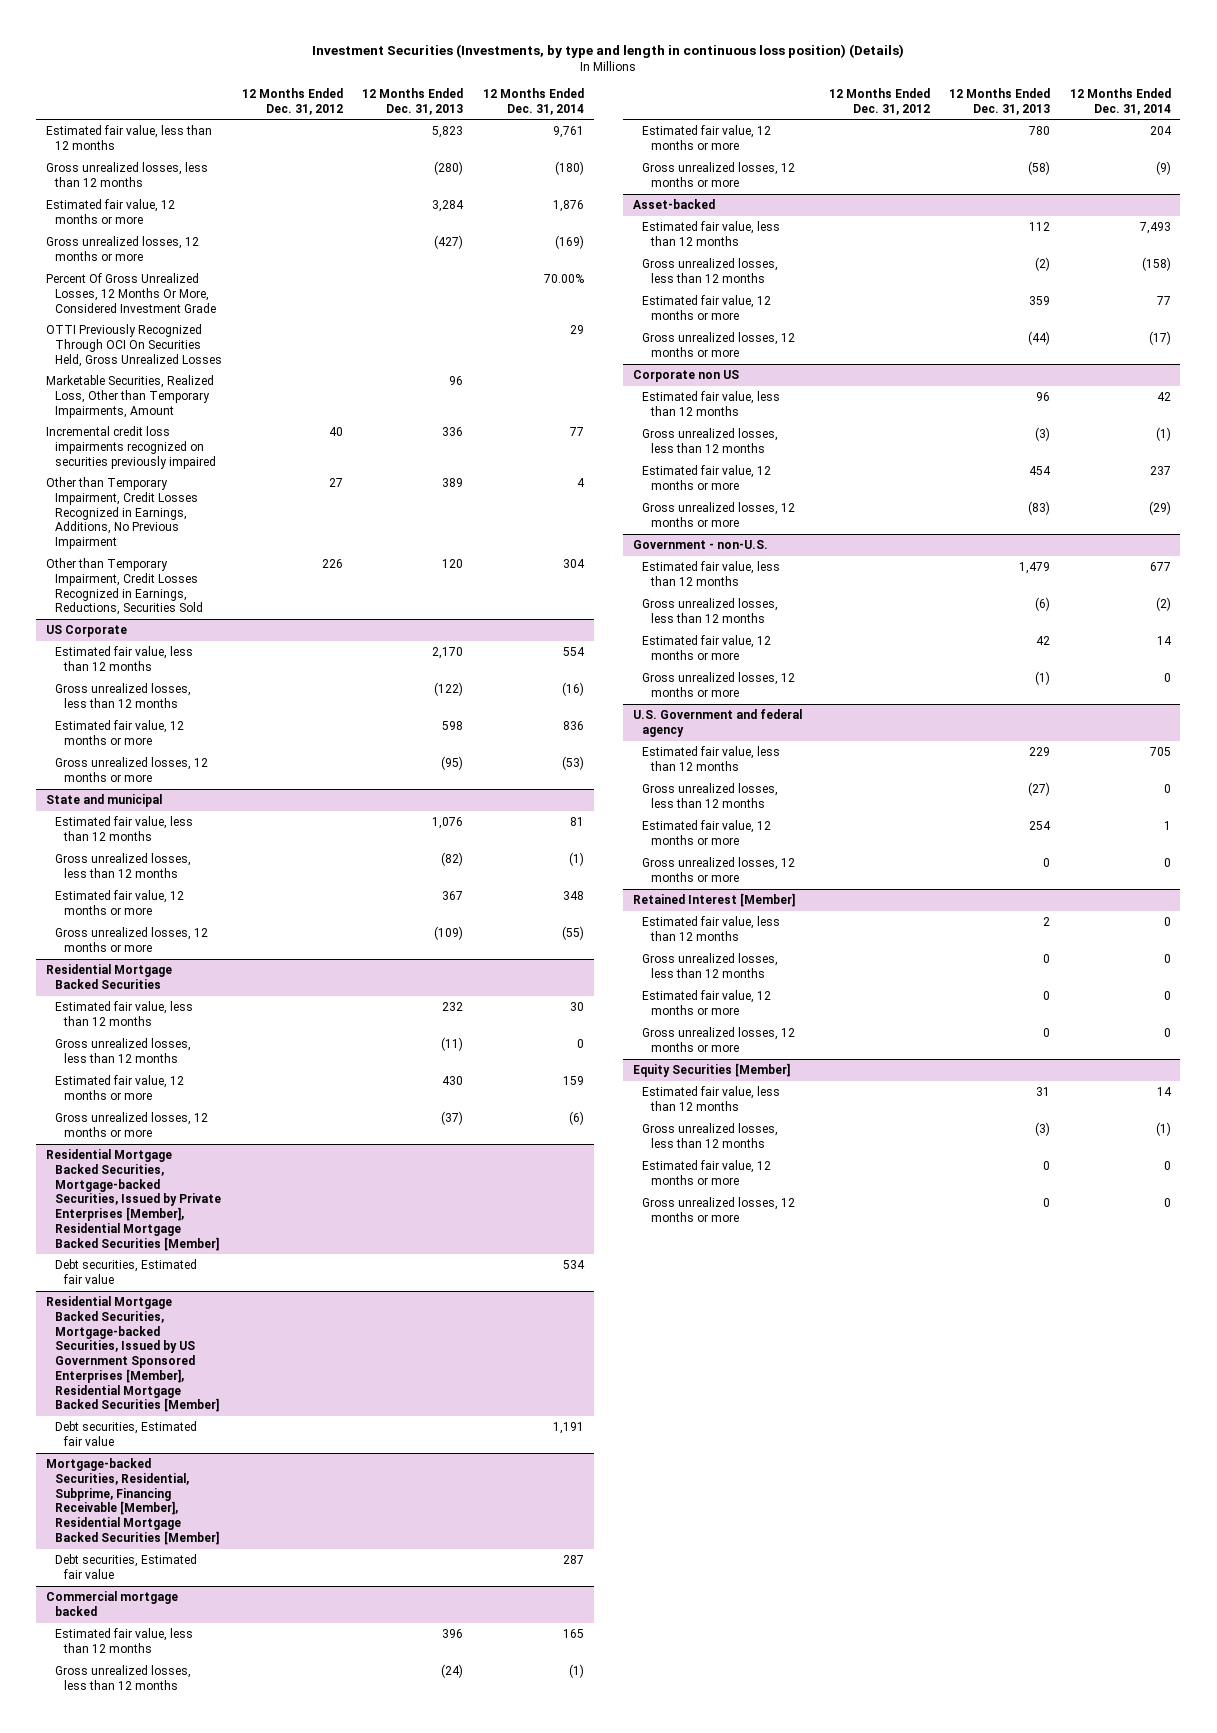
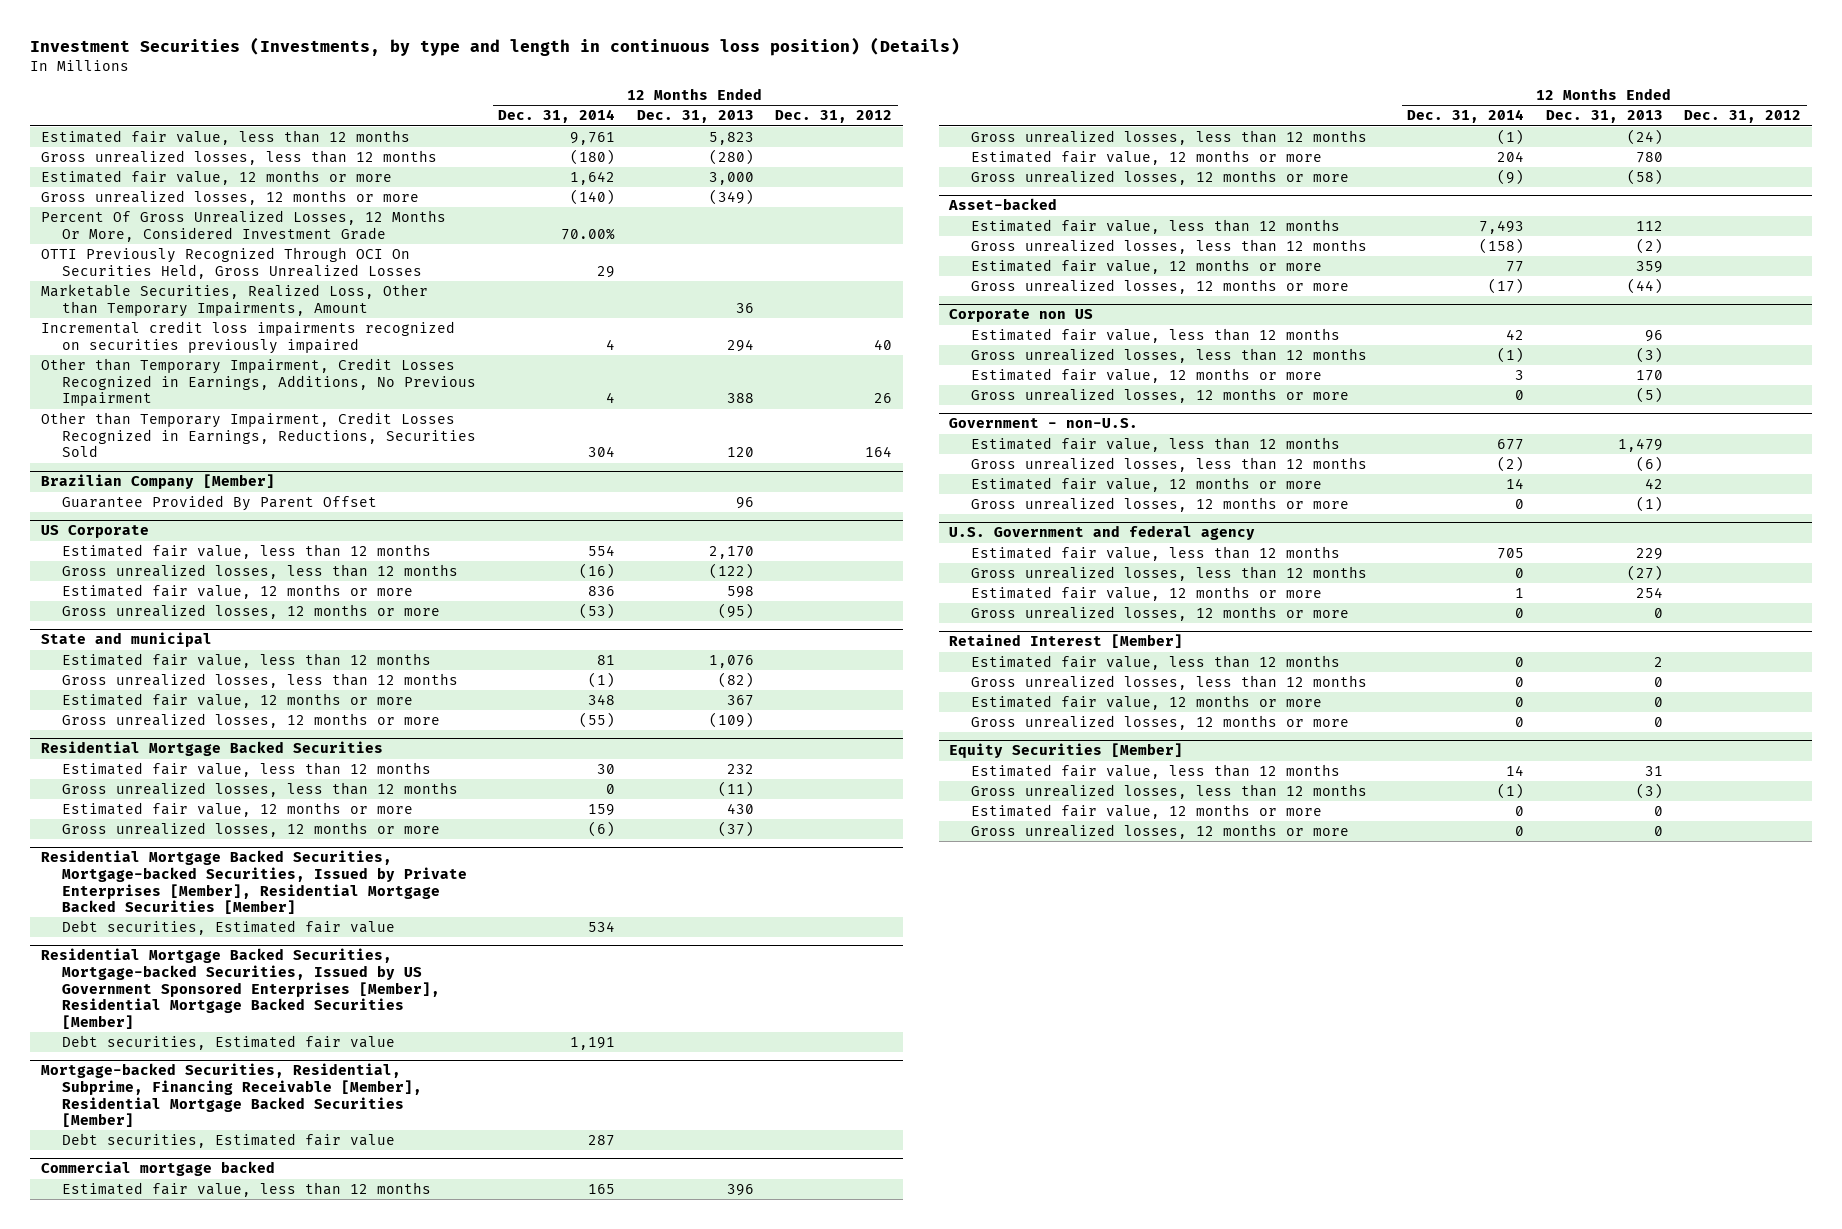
- | 12 Months Ended Dec. 31, 2012 | 12 Months Ended Dec. 31, 2013 | 12 Months Ended Dec. 31, 2014
+ | 12 Months Ended Dec. 31, 2014 | 12 Months Ended Dec. 31, 2013 | 12 Months Ended Dec. 31, 2012
- Estimated fair value, 12 months or more | | 3,284 | 1,876
- Gross unrealized losses, 12 months or more | | (427) | (169)
+ Estimated fair value, 12 months or more | 1,642 | 3,000 |
+ Gross unrealized losses, 12 months or more | (140) | (349) |
- Marketable Securities, Realized Loss, Other than Temporary Impairments, Amount | | 96 |
- Incremental credit loss impairments recognized on securities previously impaired | 40 | 336 | 77
- Other than Temporary Impairment, Credit Losses Recognized in Earnings, Additions, No Previous Impairment | 27 | 389 | 4
- Other than Temporary Impairment, Credit Losses Recognized in Earnings, Reductions, Securities Sold | 226 | 120 | 304
+ Marketable Securities, Realized Loss, Other than Temporary Impairments, Amount | | 36 |
+ Incremental credit loss impairments recognized on securities previously impaired | 4 | 294 | 40
+ Other than Temporary Impairment, Credit Losses Recognized in Earnings, Additions, No Previous Impairment | 4 | 388 | 26
+ Other than Temporary Impairment, Credit Losses Recognized in Earnings, Reductions, Securities Sold | 304 | 120 | 164
+ Brazilian Company [Member]
+ Guarantee Provided By Parent Offset | | 96 |
@ Corporate non US
- Estimated fair value, 12 months or more | | 454 | 237
- Gross unrealized losses, 12 months or more | | (83) | (29)
+ Estimated fair value, 12 months or more | 3 | 170 |
+ Gross unrealized losses, 12 months or more | 0 | (5) |

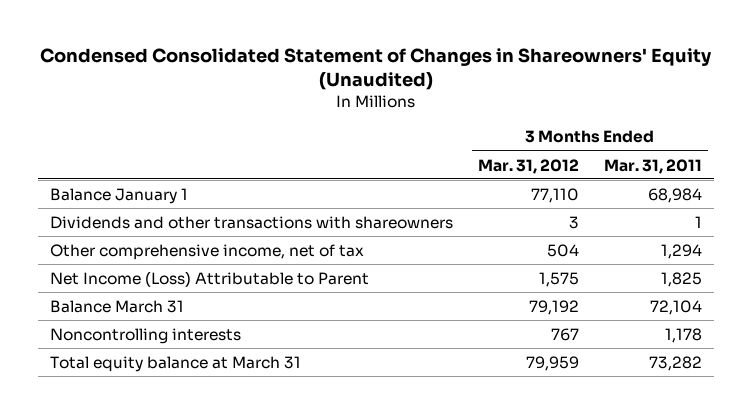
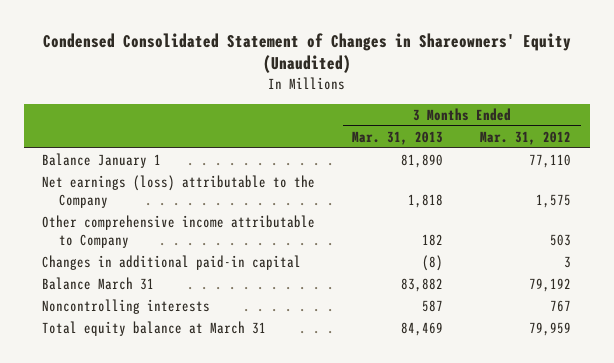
- | 3 Months Ended Mar. 31, 2012 | 3 Months Ended Mar. 31, 2011
+ | 3 Months Ended Mar. 31, 2013 | 3 Months Ended Mar. 31, 2012
- Dividends and other transactions with shareowners | 3 | 1
- Other comprehensive income, net of tax | 504 | 1,294
- Net Income (Loss) Attributable to Parent | 1,575 | 1,825
+ Net earnings (loss) attributable to the Company | 1,818 | 1,575
+ Other comprehensive income attributable to Company | 182 | 503
+ Changes in additional paid-in capital | (8) | 3

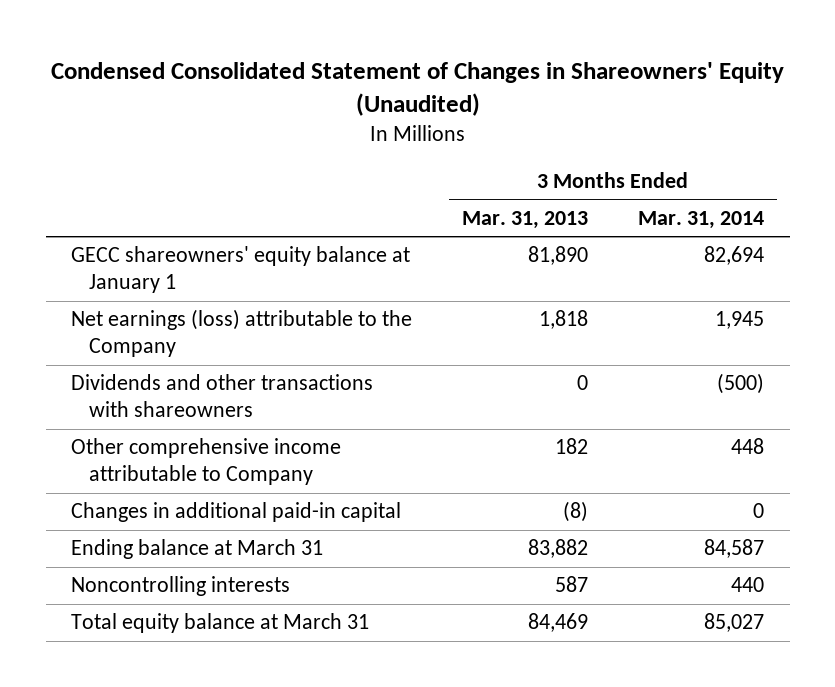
- | 3 Months Ended Mar. 31, 2013 | 3 Months Ended Mar. 31, 2012
+ | 3 Months Ended Mar. 31, 2013 | 3 Months Ended Mar. 31, 2014
- Balance January 1 | 81,890 | 77,110
+ GECC shareowners' equity balance at January 1 | 81,890 | 82,694
+ Dividends and other transactions with shareowners | 0 | (500)
- Balance March 31 | 83,882 | 79,192
+ Ending balance at March 31 | 83,882 | 84,587

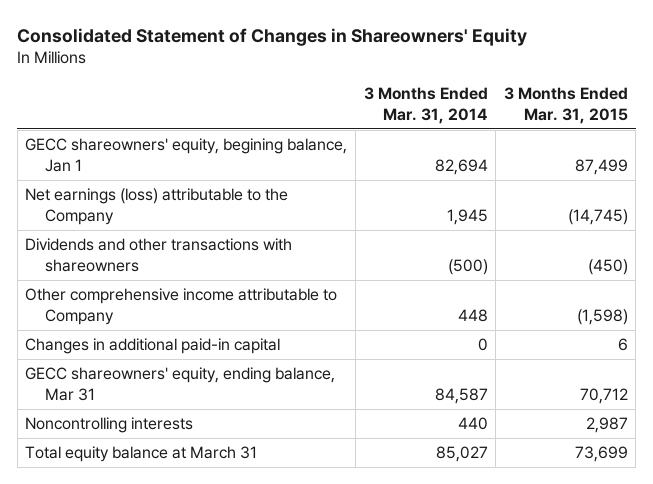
- Condensed Consolidated Statement of Changes in Shareowners' Equity (Unaudited)
+ Consolidated Statement of Changes in Shareowners' Equity
- | 3 Months Ended Mar. 31, 2013 | 3 Months Ended Mar. 31, 2014
+ | 3 Months Ended Mar. 31, 2014 | 3 Months Ended Mar. 31, 2015
- GECC shareowners' equity balance at January 1 | 81,890 | 82,694
+ GECC shareowners' equity, begining balance, Jan 1 | 82,694 | 87,499
- Ending balance at March 31 | 83,882 | 84,587
+ GECC shareowners' equity, ending balance, Mar 31 | 84,587 | 70,712

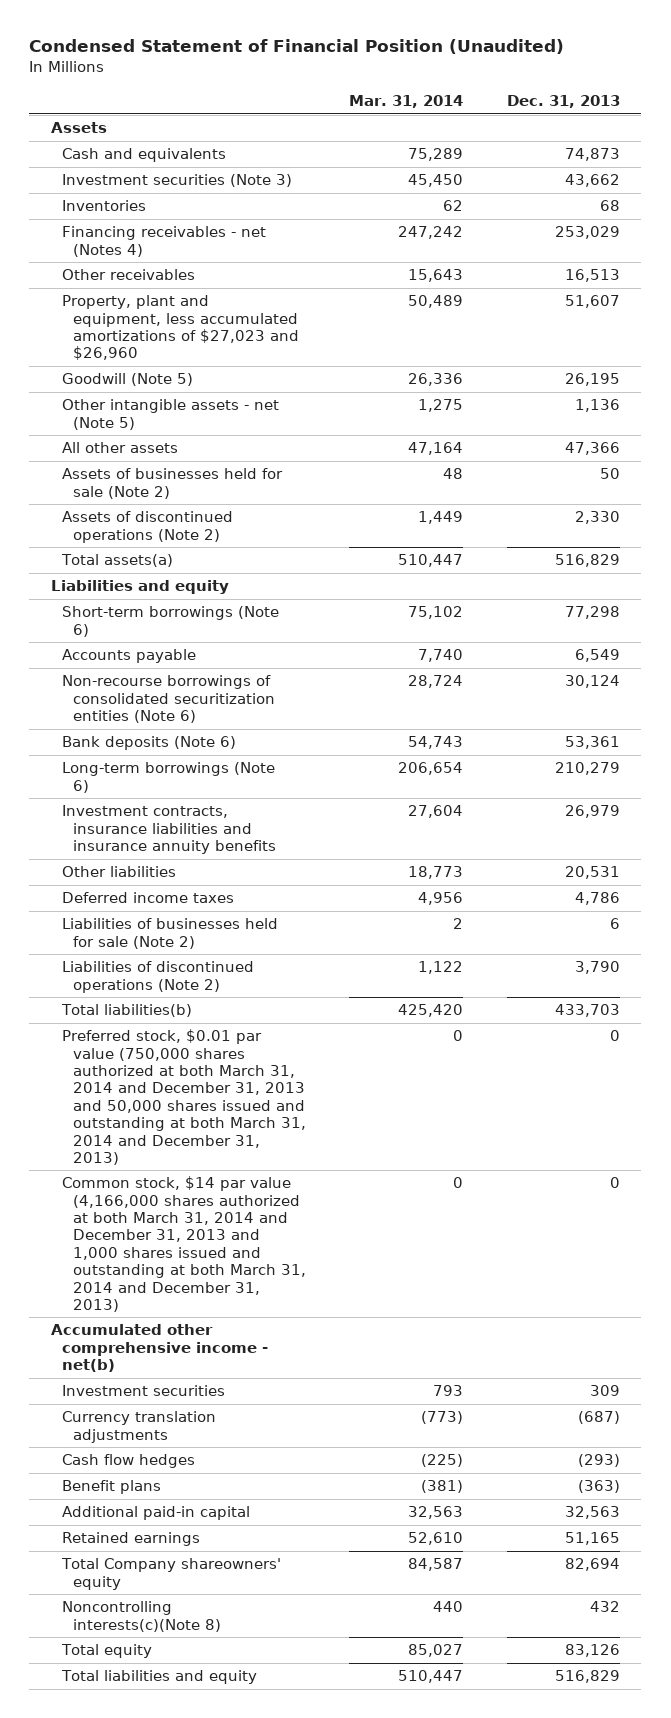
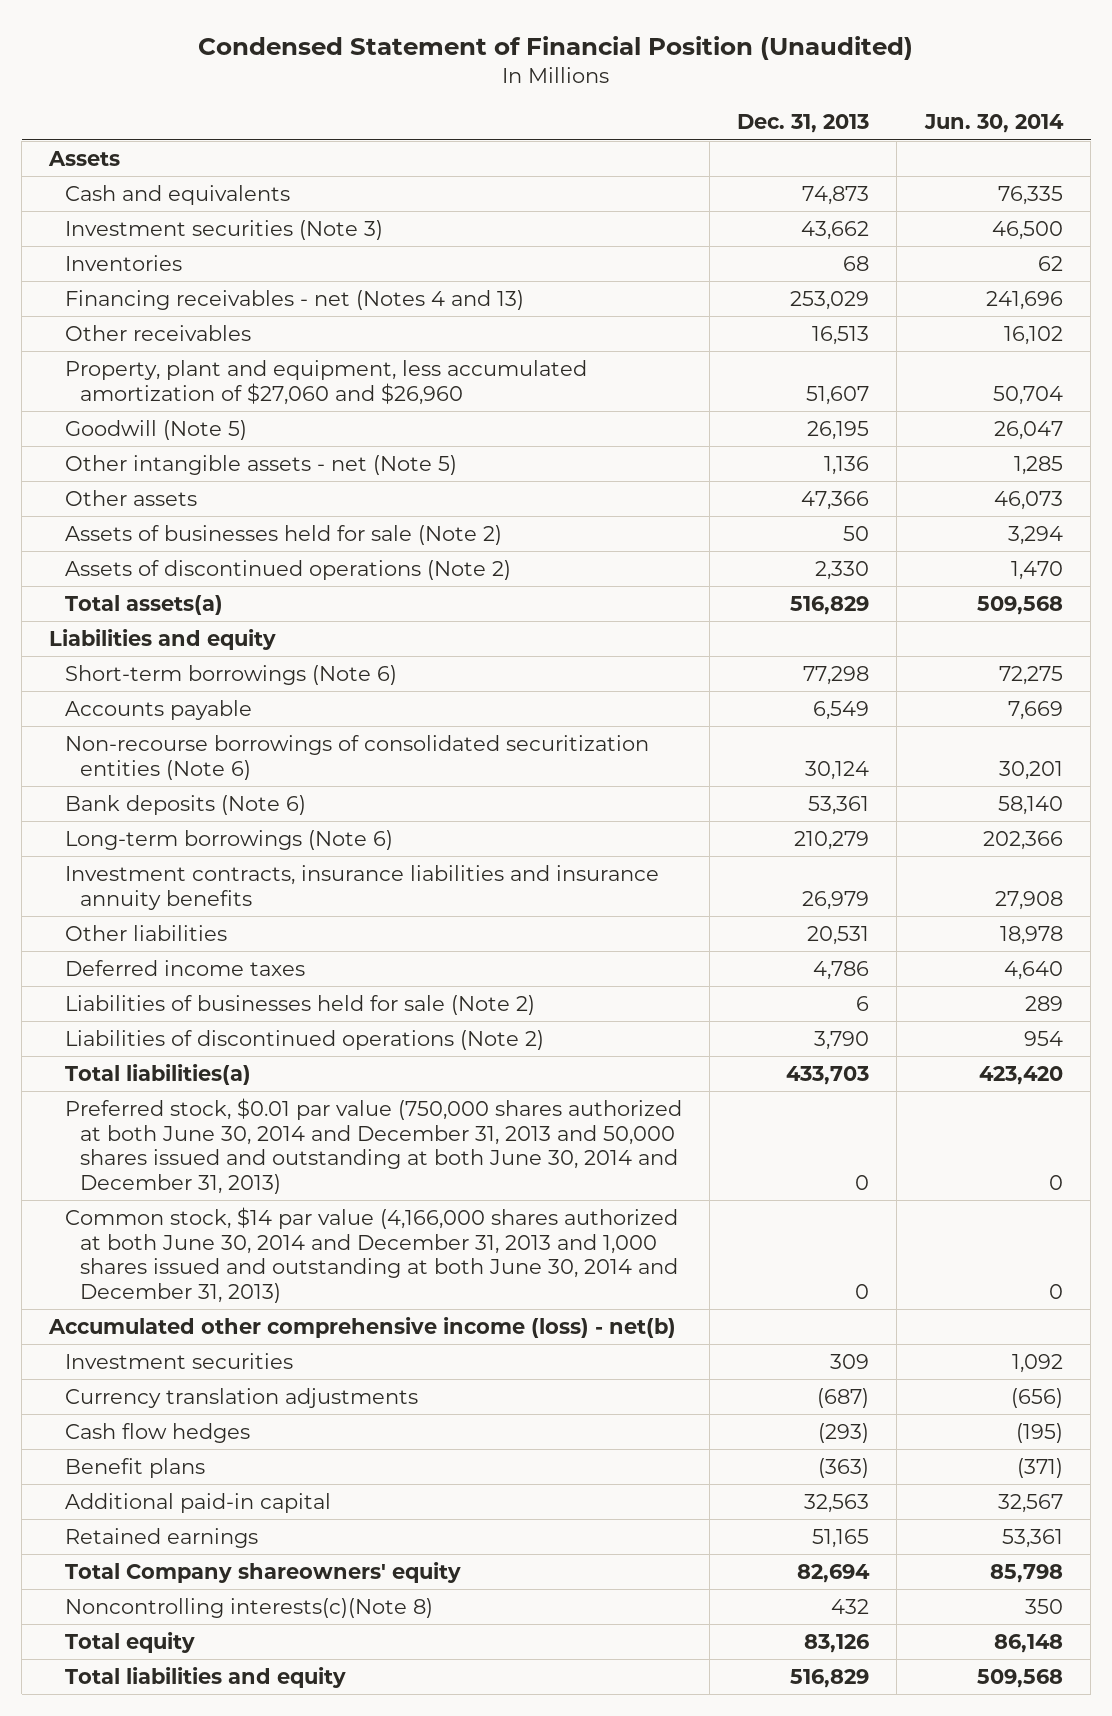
- | Mar. 31, 2014 | Dec. 31, 2013
+ | Dec. 31, 2013 | Jun. 30, 2014
- Financing receivables - net (Notes 4) | 247,242 | 253,029
+ Financing receivables - net (Notes 4 and 13) | 253,029 | 241,696
- Property, plant and equipment, less accumulated amortizations of $27,023 and $26,960 | 50,489 | 51,607
+ Property, plant and equipment, less accumulated amortization of $27,060 and $26,960 | 51,607 | 50,704
- All other assets | 47,164 | 47,366
+ Other assets | 47,366 | 46,073
- Total liabilities(b) | 425,420 | 433,703
- Preferred stock, $0.01 par value (750,000 shares authorized at both March 31, 2014 and December 31, 2013 and 50,000 shares issued and outstanding at both March 31, 2014 and December 31, 2013) | 0 | 0
- Common stock, $14 par value (4,166,000 shares authorized at both March 31, 2014 and December 31, 2013 and 1,000 shares issued and outstanding at both March 31, 2014 and December 31, 2013) | 0 | 0
- Accumulated other comprehensive income - net(b)
+ Total liabilities(a) | 433,703 | 423,420
+ Preferred stock, $0.01 par value (750,000 shares authorized at both June 30, 2014 and December 31, 2013 and 50,000 shares issued and outstanding at both June 30, 2014 and December 31, 2013) | 0 | 0
+ Common stock, $14 par value (4,166,000 shares authorized at both June 30, 2014 and December 31, 2013 and 1,000 shares issued and outstanding at both June 30, 2014 and December 31, 2013) | 0 | 0
+ Accumulated other comprehensive income (loss) - net(b)

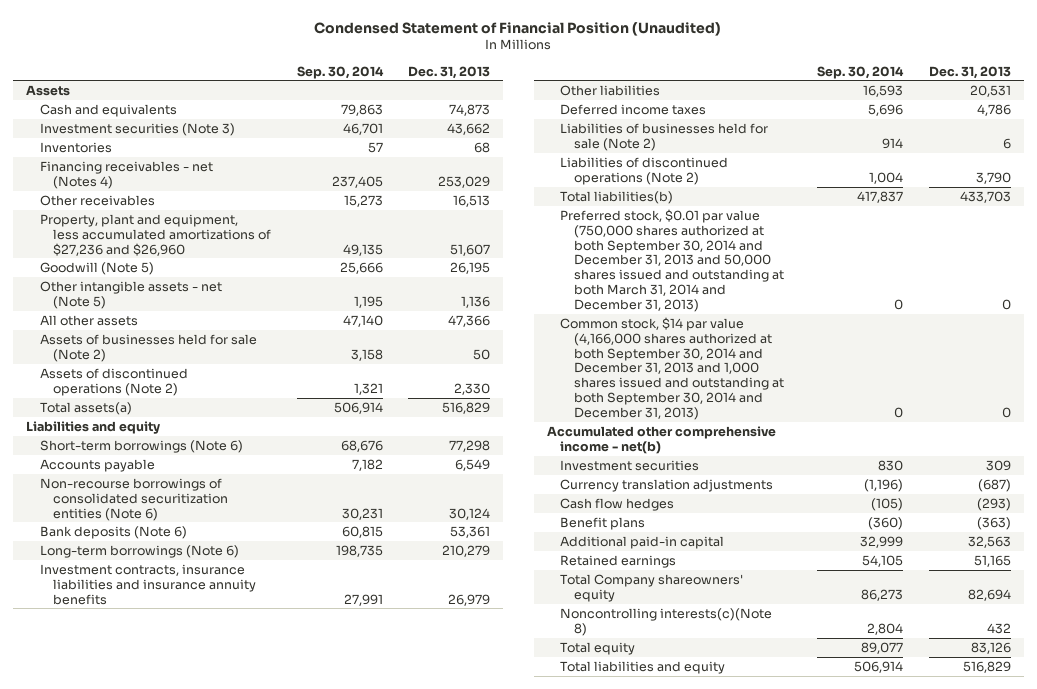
- | Dec. 31, 2013 | Jun. 30, 2014
+ | Sep. 30, 2014 | Dec. 31, 2013
- Financing receivables - net (Notes 4 and 13) | 253,029 | 241,696
+ Financing receivables - net (Notes 4) | 237,405 | 253,029
- Property, plant and equipment, less accumulated amortization of $27,060 and $26,960 | 51,607 | 50,704
+ Property, plant and equipment, less accumulated amortizations of $27,236 and $26,960 | 49,135 | 51,607
- Other assets | 47,366 | 46,073
+ All other assets | 47,140 | 47,366
- Total liabilities(a) | 433,703 | 423,420
- Preferred stock, $0.01 par value (750,000 shares authorized at both June 30, 2014 and December 31, 2013 and 50,000 shares issued and outstanding at both June 30, 2014 and December 31, 2013) | 0 | 0
- Common stock, $14 par value (4,166,000 shares authorized at both June 30, 2014 and December 31, 2013 and 1,000 shares issued and outstanding at both June 30, 2014 and December 31, 2013) | 0 | 0
- Accumulated other comprehensive income (loss) - net(b)
+ Total liabilities(b) | 417,837 | 433,703
+ Preferred stock, $0.01 par value (750,000 shares authorized at both September 30, 2014 and December 31, 2013 and 50,000 shares issued and outstanding at both March 31, 2014 and December 31, 2013) | 0 | 0
+ Common stock, $14 par value (4,166,000 shares authorized at both September 30, 2014 and December 31, 2013 and 1,000 shares issued and outstanding at both September 30, 2014 and December 31, 2013) | 0 | 0
+ Accumulated other comprehensive income - net(b)

